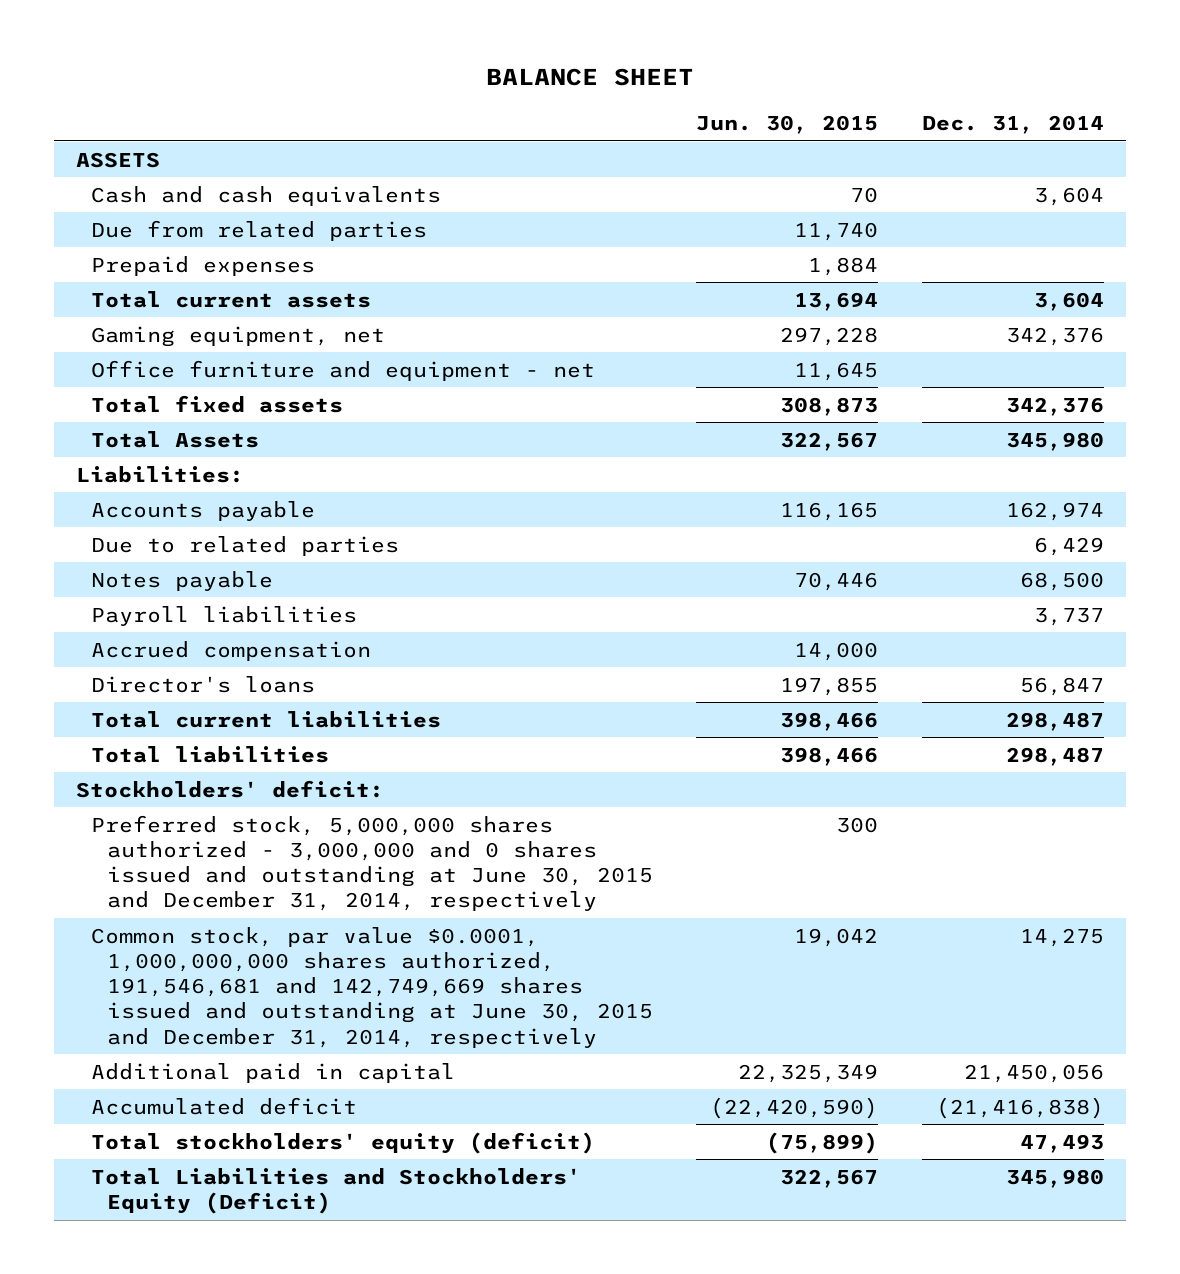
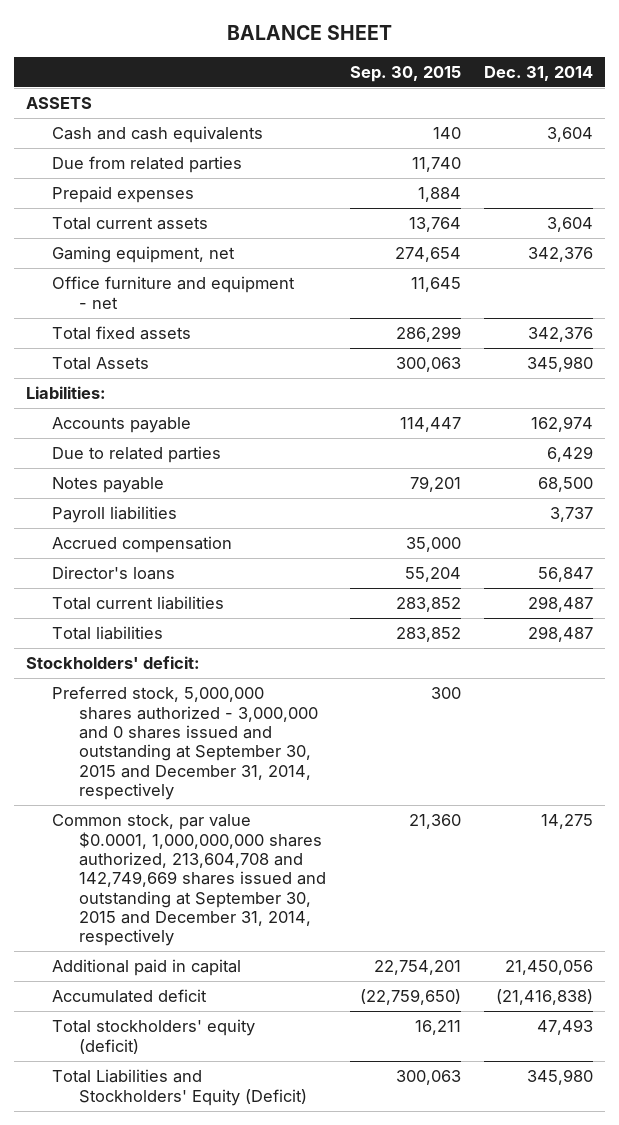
- | Jun. 30, 2015 | Dec. 31, 2014
+ | Sep. 30, 2015 | Dec. 31, 2014
- Preferred stock, 5,000,000 shares authorized - 3,000,000 and 0 shares issued and outstanding at June 30, 2015 and December 31, 2014, respectively | 300 |
- Common stock, par value $0.0001, 1,000,000,000 shares authorized, 191,546,681 and 142,749,669 shares issued and outstanding at June 30, 2015 and December 31, 2014, respectively | 19,042 | 14,275
+ Preferred stock, 5,000,000 shares authorized - 3,000,000 and 0 shares issued and outstanding at September 30, 2015 and December 31, 2014, respectively | 300 |
+ Common stock, par value $0.0001, 1,000,000,000 shares authorized, 213,604,708 and 142,749,669 shares issued and outstanding at September 30, 2015 and December 31, 2014, respectively | 21,360 | 14,275

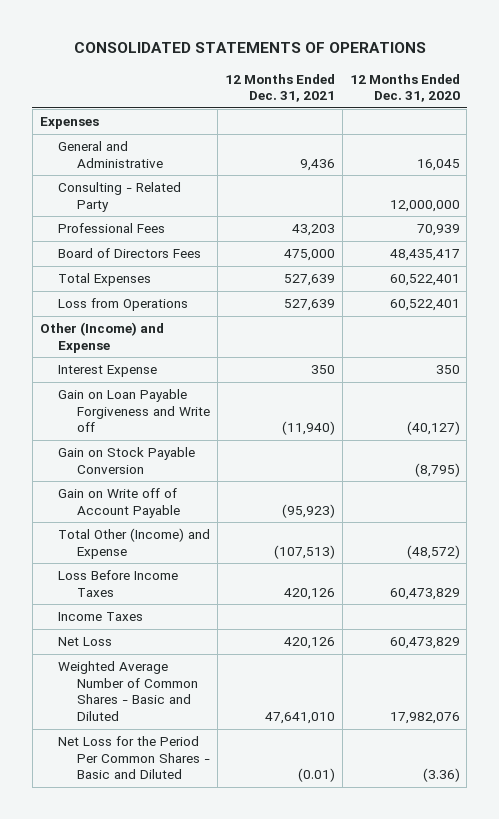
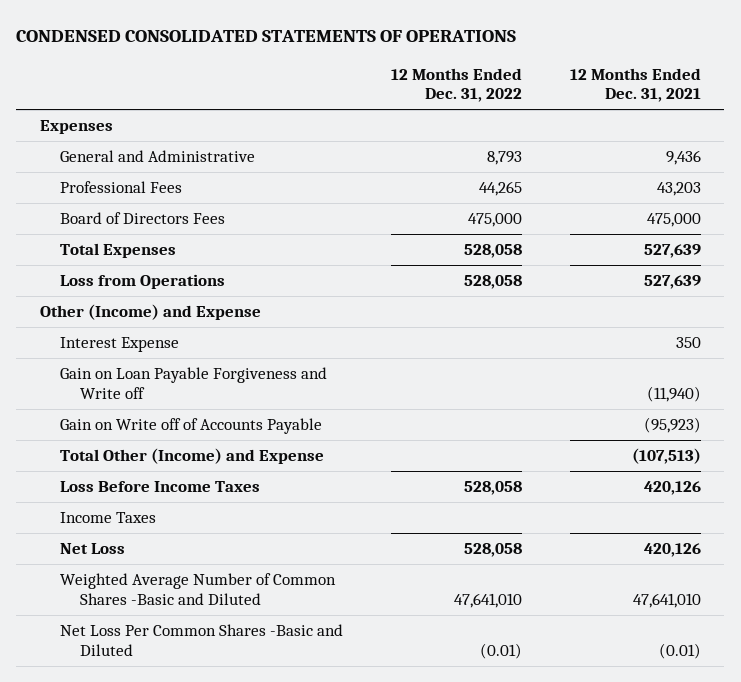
- CONSOLIDATED STATEMENTS OF OPERATIONS
+ CONDENSED CONSOLIDATED STATEMENTS OF OPERATIONS
- | 12 Months Ended Dec. 31, 2021 | 12 Months Ended Dec. 31, 2020
+ | 12 Months Ended Dec. 31, 2022 | 12 Months Ended Dec. 31, 2021
- Consulting - Related Party | | 12,000,000
- Gain on Stock Payable Conversion | | (8,795)
- Gain on Write off of Account Payable | (95,923) |
+ Gain on Write off of Accounts Payable | | (95,923)
- Weighted Average Number of Common Shares - Basic and Diluted | 47,641,010 | 17,982,076
- Net Loss for the Period Per Common Shares - Basic and Diluted | (0.01) | (3.36)
+ Weighted Average Number of Common Shares -Basic and Diluted | 47,641,010 | 47,641,010
+ Net Loss Per Common Shares -Basic and Diluted | (0.01) | (0.01)

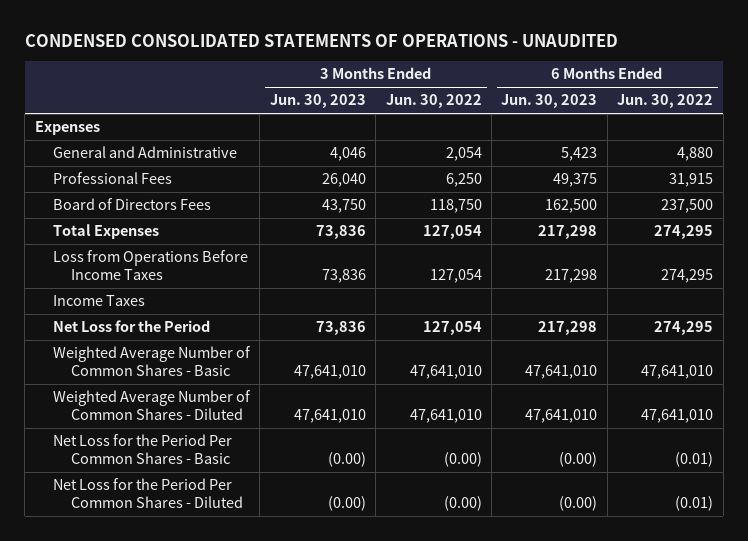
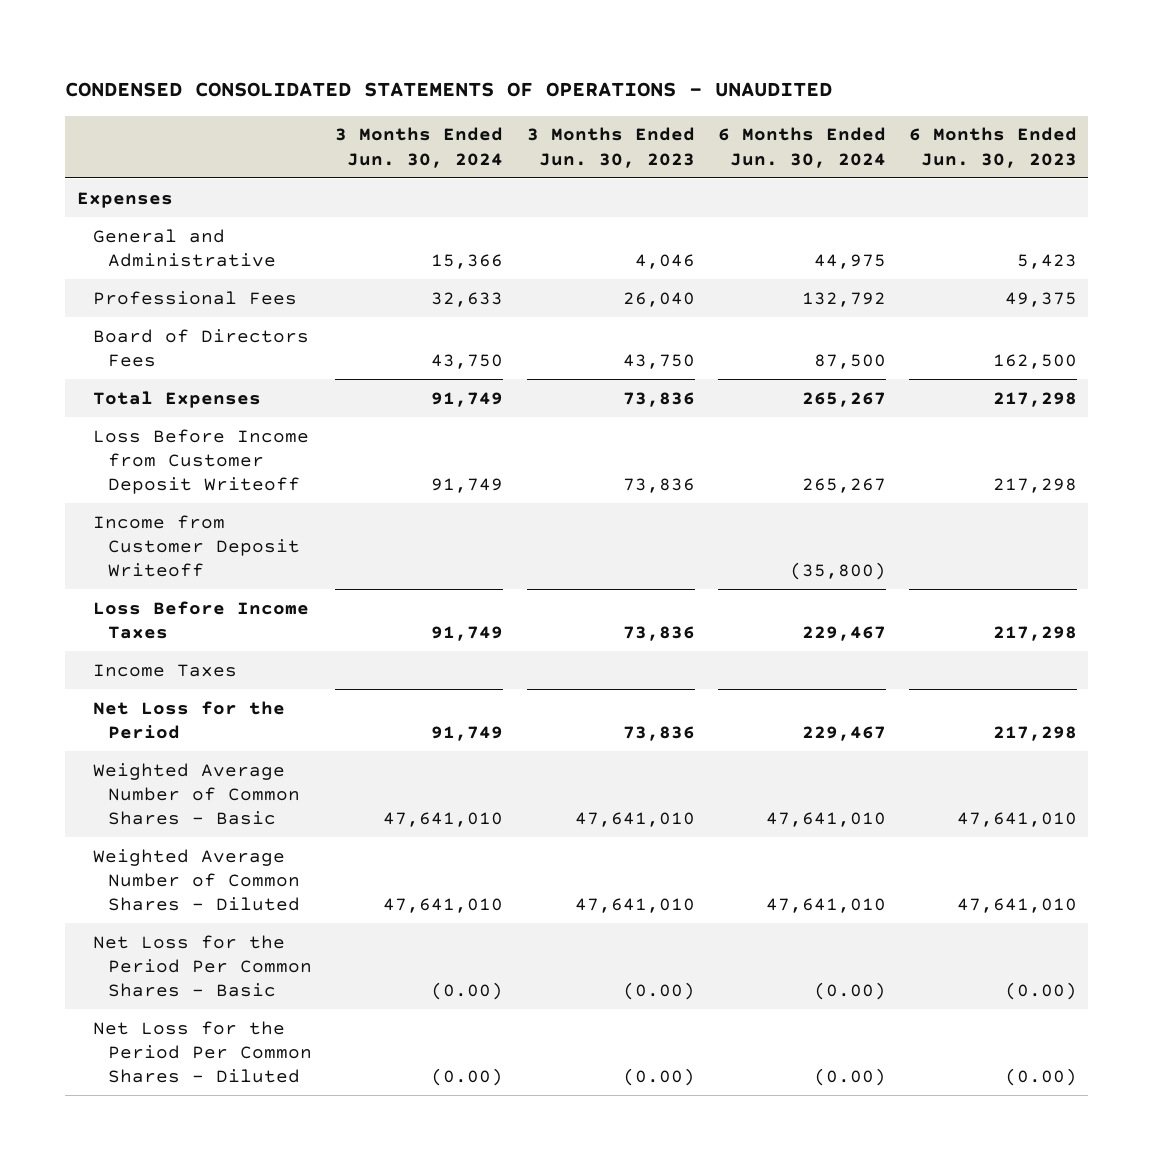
- | 3 Months Ended Jun. 30, 2023 | 3 Months Ended Jun. 30, 2022 | 6 Months Ended Jun. 30, 2023 | 6 Months Ended Jun. 30, 2022
+ | 3 Months Ended Jun. 30, 2024 | 3 Months Ended Jun. 30, 2023 | 6 Months Ended Jun. 30, 2024 | 6 Months Ended Jun. 30, 2023
- Loss from Operations Before Income Taxes | 73,836 | 127,054 | 217,298 | 274,295
+ Loss Before Income from Customer Deposit Writeoff | 91,749 | 73,836 | 265,267 | 217,298
+ Income from Customer Deposit Writeoff | | | (35,800) |
+ Loss Before Income Taxes | 91,749 | 73,836 | 229,467 | 217,298

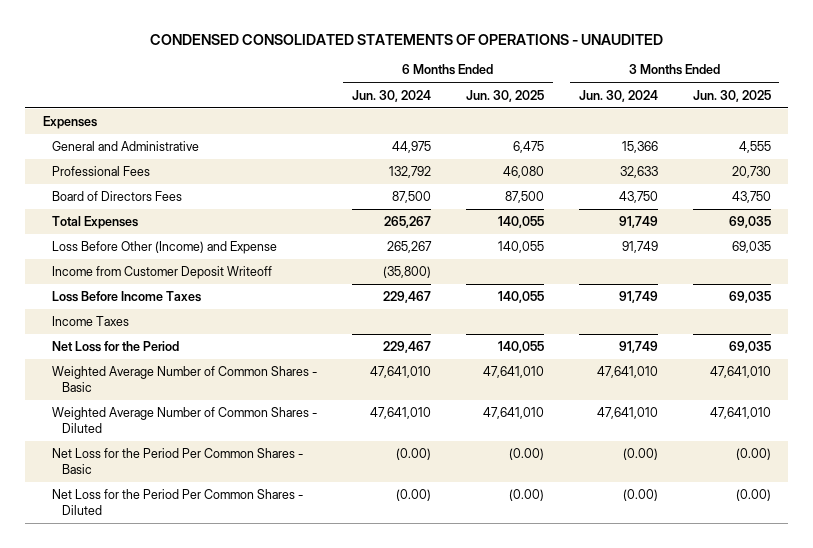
- | 3 Months Ended Jun. 30, 2024 | 3 Months Ended Jun. 30, 2023 | 6 Months Ended Jun. 30, 2024 | 6 Months Ended Jun. 30, 2023
+ | 6 Months Ended Jun. 30, 2024 | 6 Months Ended Jun. 30, 2025 | 3 Months Ended Jun. 30, 2024 | 3 Months Ended Jun. 30, 2025
- Loss Before Income from Customer Deposit Writeoff | 91,749 | 73,836 | 265,267 | 217,298
+ Loss Before Other (Income) and Expense | 265,267 | 140,055 | 91,749 | 69,035

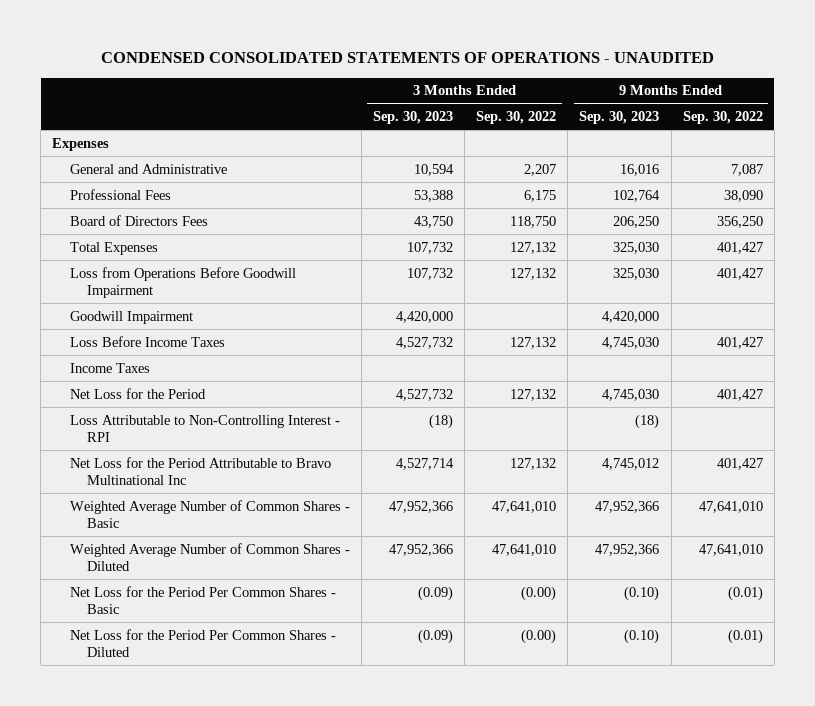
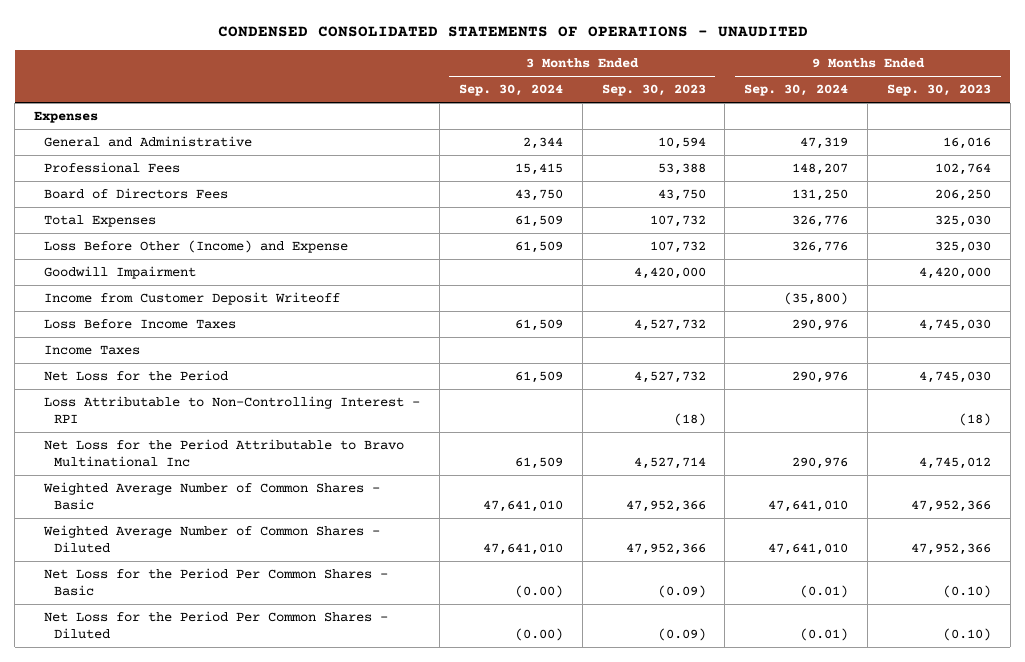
- | 3 Months Ended Sep. 30, 2023 | 3 Months Ended Sep. 30, 2022 | 9 Months Ended Sep. 30, 2023 | 9 Months Ended Sep. 30, 2022
+ | 3 Months Ended Sep. 30, 2024 | 3 Months Ended Sep. 30, 2023 | 9 Months Ended Sep. 30, 2024 | 9 Months Ended Sep. 30, 2023
- Loss from Operations Before Goodwill Impairment | 107,732 | 127,132 | 325,030 | 401,427
+ Loss Before Other (Income) and Expense | 61,509 | 107,732 | 326,776 | 325,030
+ Income from Customer Deposit Writeoff | | | (35,800) |

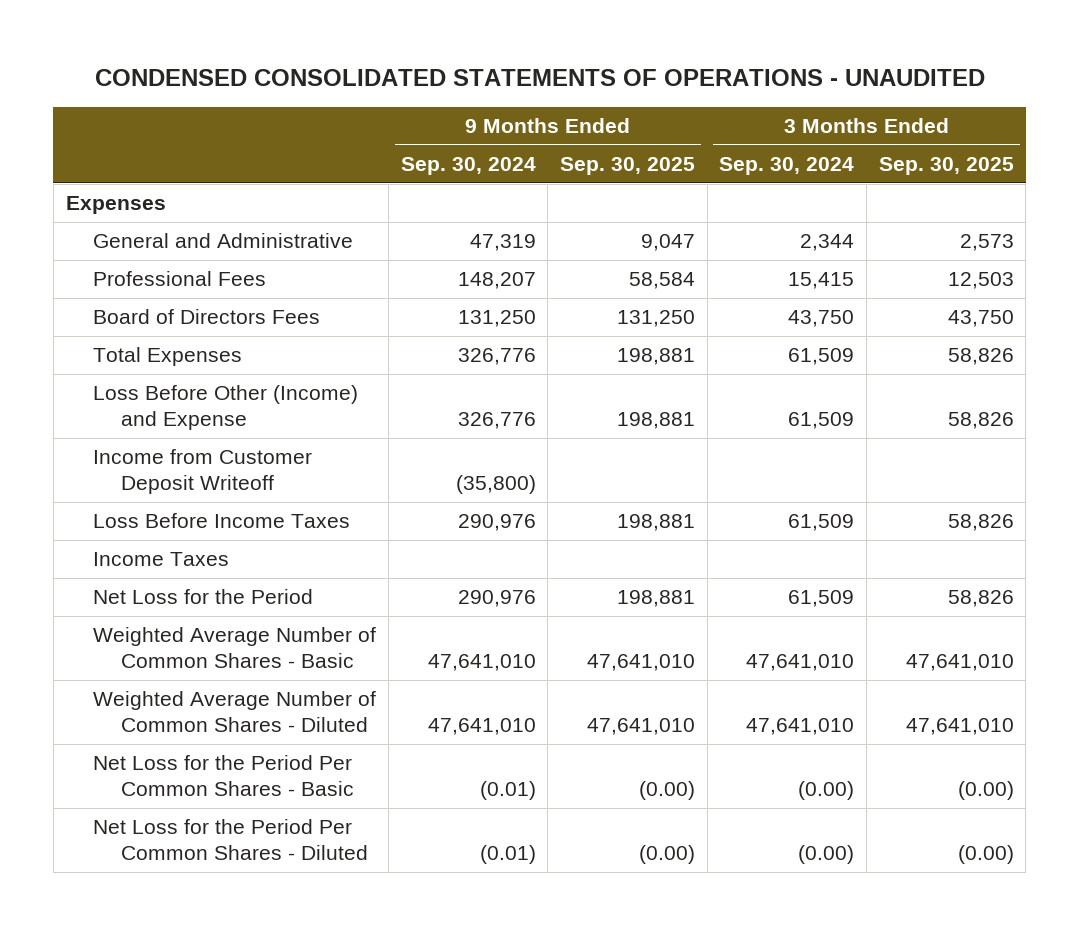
- | 3 Months Ended Sep. 30, 2024 | 3 Months Ended Sep. 30, 2023 | 9 Months Ended Sep. 30, 2024 | 9 Months Ended Sep. 30, 2023
+ | 9 Months Ended Sep. 30, 2024 | 9 Months Ended Sep. 30, 2025 | 3 Months Ended Sep. 30, 2024 | 3 Months Ended Sep. 30, 2025
- Goodwill Impairment | | 4,420,000 | | 4,420,000
- Loss Attributable to Non-Controlling Interest - RPI | | (18) | | (18)
- Net Loss for the Period Attributable to Bravo Multinational Inc | 61,509 | 4,527,714 | 290,976 | 4,745,012

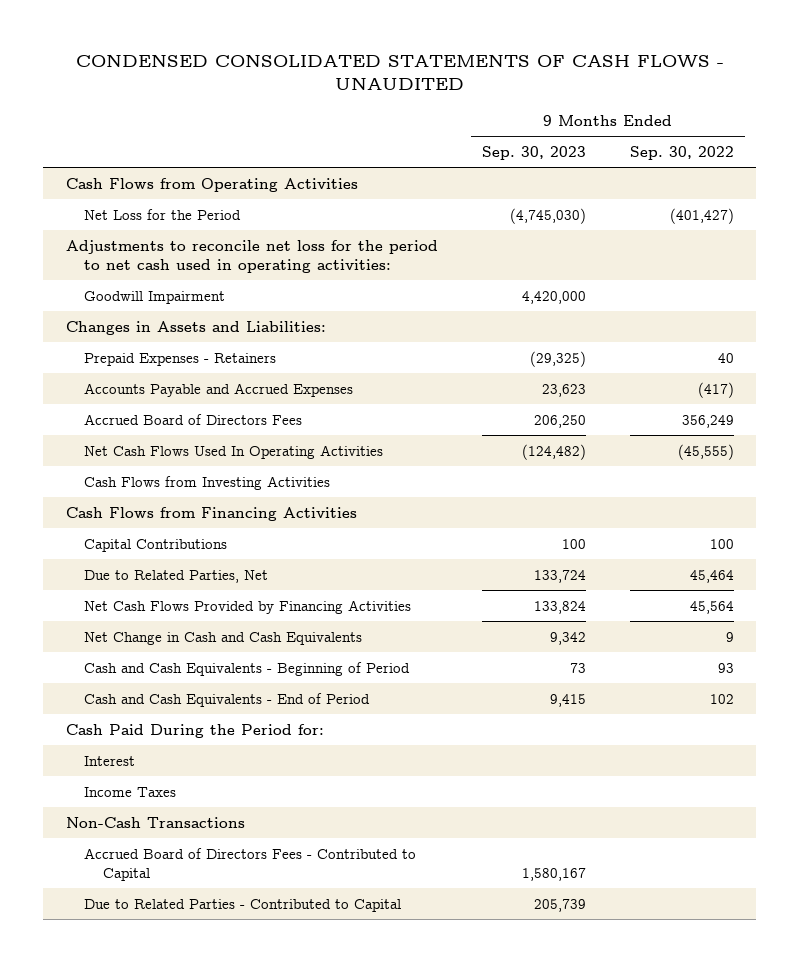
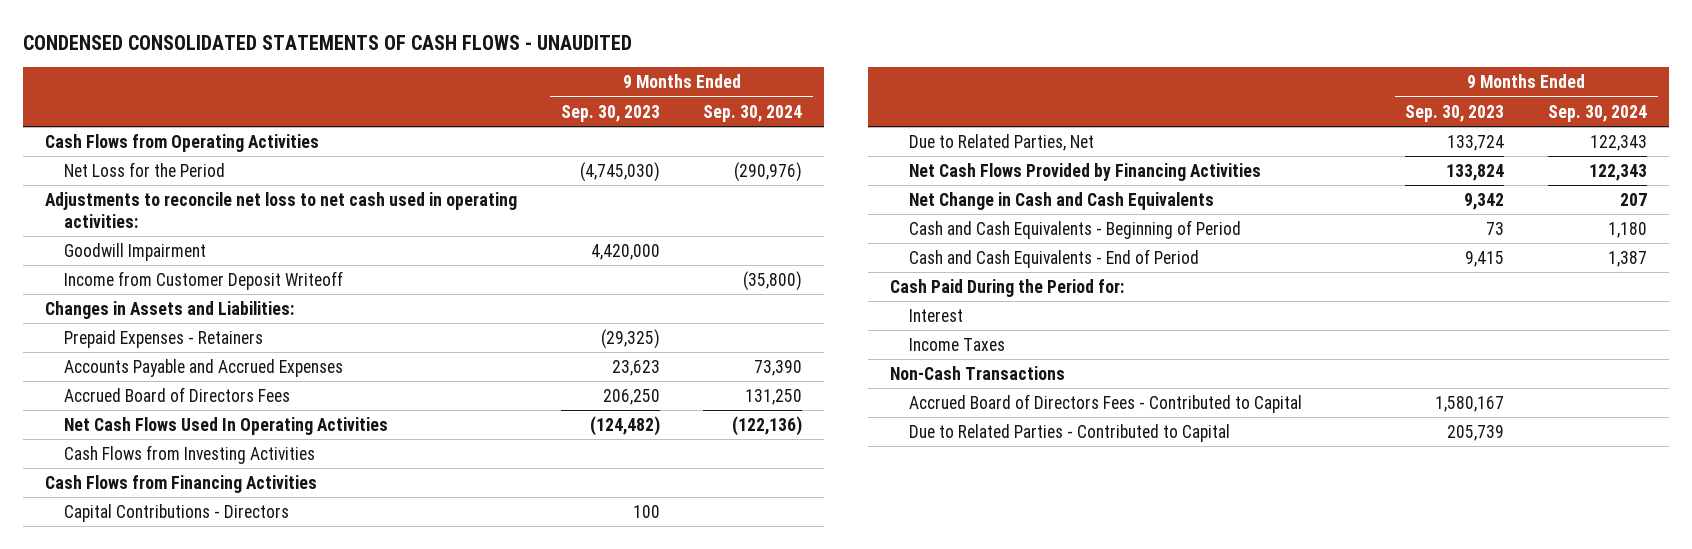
- | 9 Months Ended Sep. 30, 2023 | 9 Months Ended Sep. 30, 2022
+ | 9 Months Ended Sep. 30, 2023 | 9 Months Ended Sep. 30, 2024
- Adjustments to reconcile net loss for the period to net cash used in operating activities:
+ Adjustments to reconcile net loss to net cash used in operating activities:
+ Income from Customer Deposit Writeoff | | (35,800)
- Capital Contributions | 100 | 100
+ Capital Contributions - Directors | 100 |

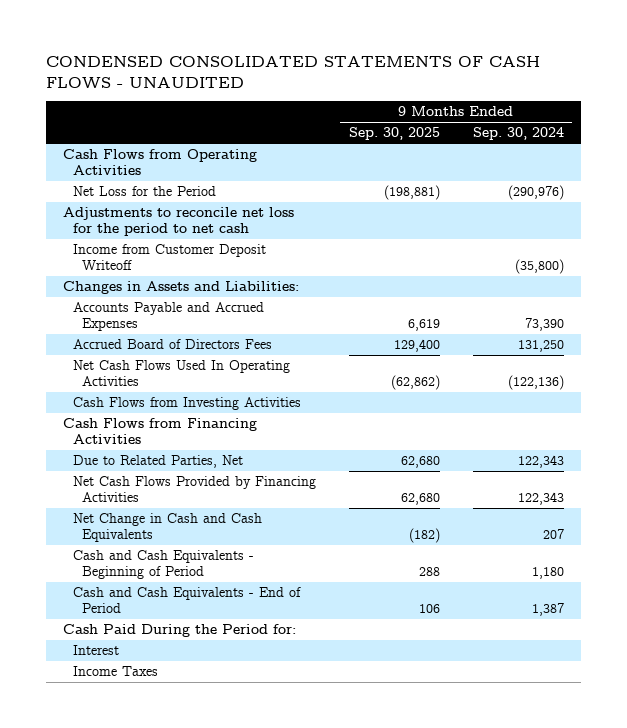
- | 9 Months Ended Sep. 30, 2023 | 9 Months Ended Sep. 30, 2024
+ | 9 Months Ended Sep. 30, 2025 | 9 Months Ended Sep. 30, 2024
- Adjustments to reconcile net loss to net cash used in operating activities:
- Goodwill Impairment | 4,420,000 |
+ Adjustments to reconcile net loss for the period to net cash
- Prepaid Expenses - Retainers | (29,325) |
- Capital Contributions - Directors | 100 |
- Non-Cash Transactions
- Accrued Board of Directors Fees - Contributed to Capital | 1,580,167 |
- Due to Related Parties - Contributed to Capital | 205,739 |

